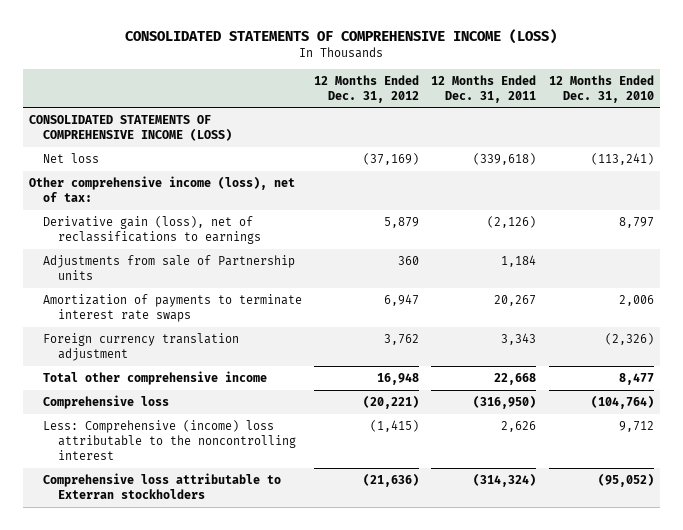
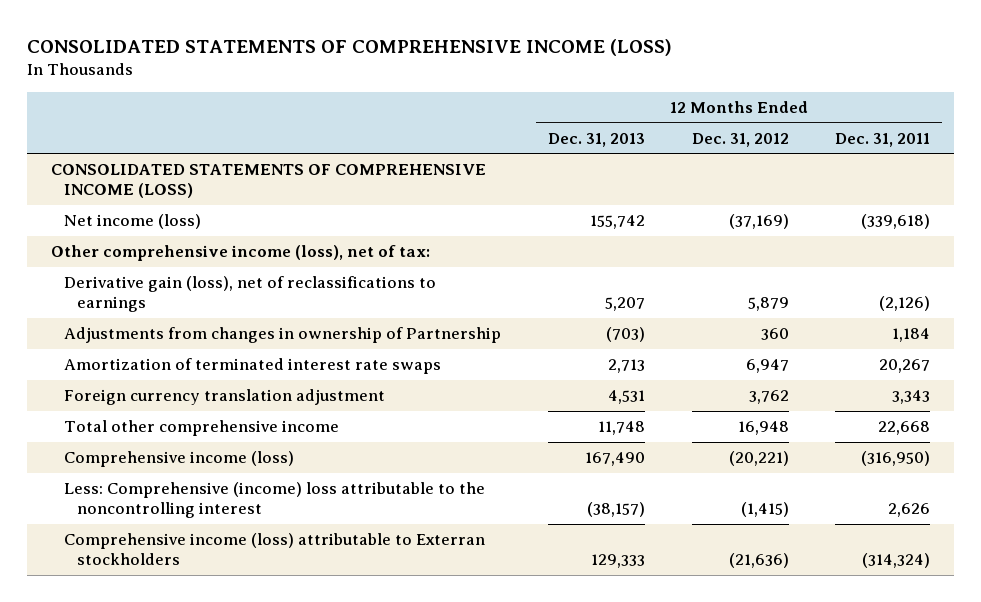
- | 12 Months Ended Dec. 31, 2012 | 12 Months Ended Dec. 31, 2011 | 12 Months Ended Dec. 31, 2010
+ | 12 Months Ended Dec. 31, 2013 | 12 Months Ended Dec. 31, 2012 | 12 Months Ended Dec. 31, 2011
- Net loss | (37,169) | (339,618) | (113,241)
+ Net income (loss) | 155,742 | (37,169) | (339,618)
- Adjustments from sale of Partnership units | 360 | 1,184 |
- Amortization of payments to terminate interest rate swaps | 6,947 | 20,267 | 2,006
+ Adjustments from changes in ownership of Partnership | (703) | 360 | 1,184
+ Amortization of terminated interest rate swaps | 2,713 | 6,947 | 20,267
- Comprehensive loss | (20,221) | (316,950) | (104,764)
+ Comprehensive income (loss) | 167,490 | (20,221) | (316,950)
- Comprehensive loss attributable to Exterran stockholders | (21,636) | (314,324) | (95,052)
+ Comprehensive income (loss) attributable to Exterran stockholders | 129,333 | (21,636) | (314,324)

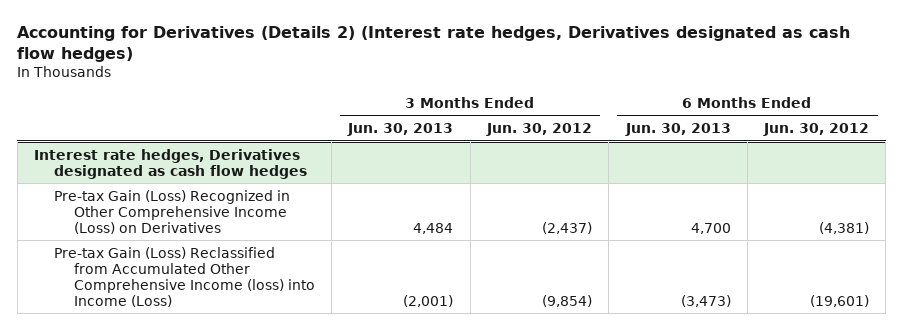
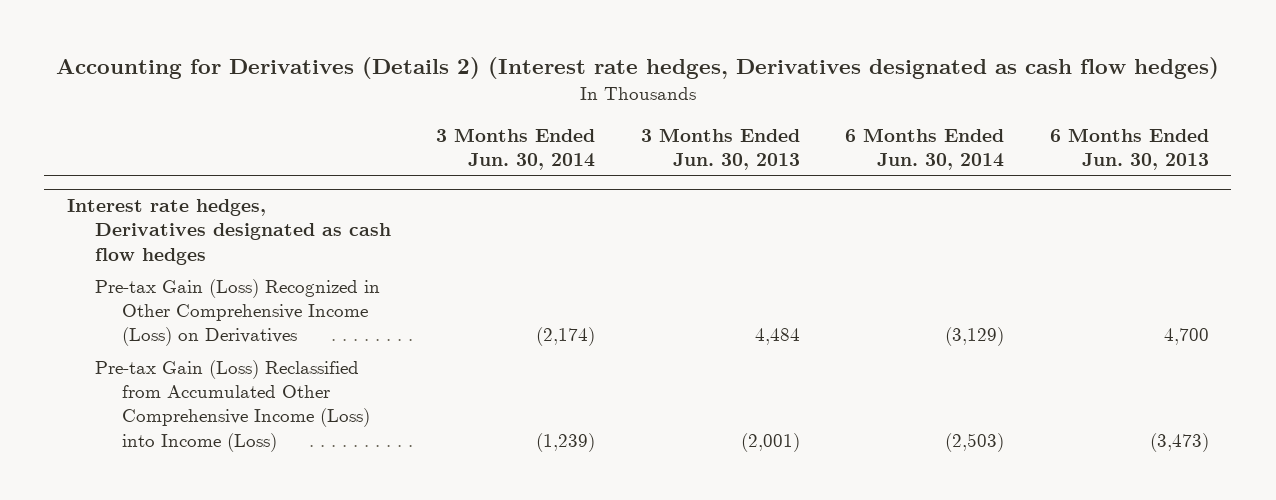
- | 3 Months Ended Jun. 30, 2013 | 3 Months Ended Jun. 30, 2012 | 6 Months Ended Jun. 30, 2013 | 6 Months Ended Jun. 30, 2012
+ | 3 Months Ended Jun. 30, 2014 | 3 Months Ended Jun. 30, 2013 | 6 Months Ended Jun. 30, 2014 | 6 Months Ended Jun. 30, 2013
@ Interest rate hedges, Derivatives designated as cash flow hedges
- Pre-tax Gain (Loss) Reclassified from Accumulated Other Comprehensive Income (loss) into Income (Loss) | (2,001) | (9,854) | (3,473) | (19,601)
+ Pre-tax Gain (Loss) Reclassified from Accumulated Other Comprehensive Income (Loss) into Income (Loss) | (1,239) | (2,001) | (2,503) | (3,473)

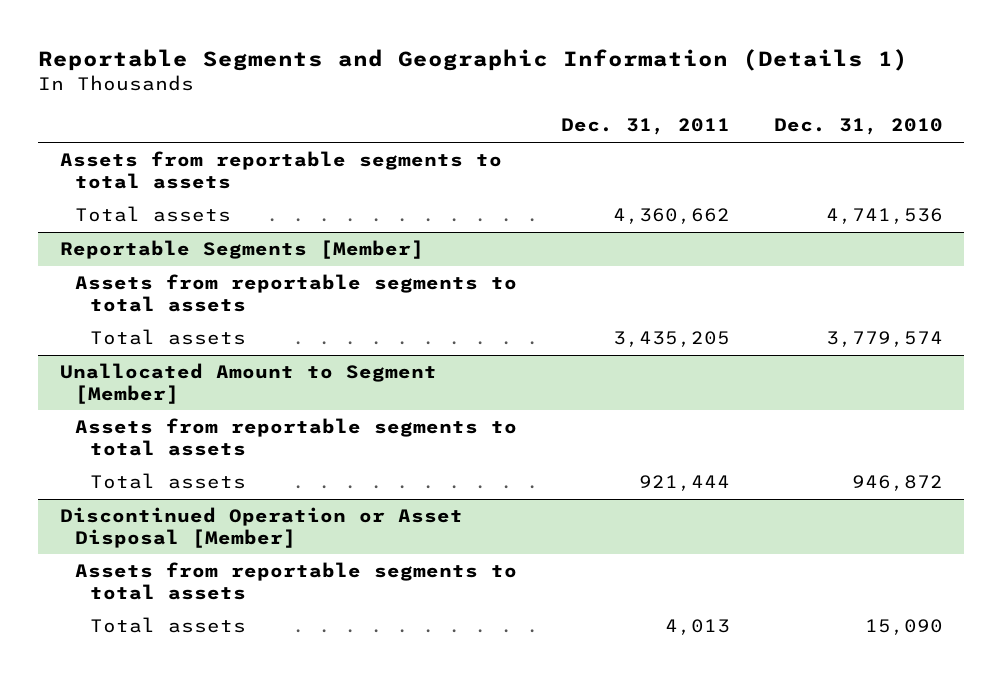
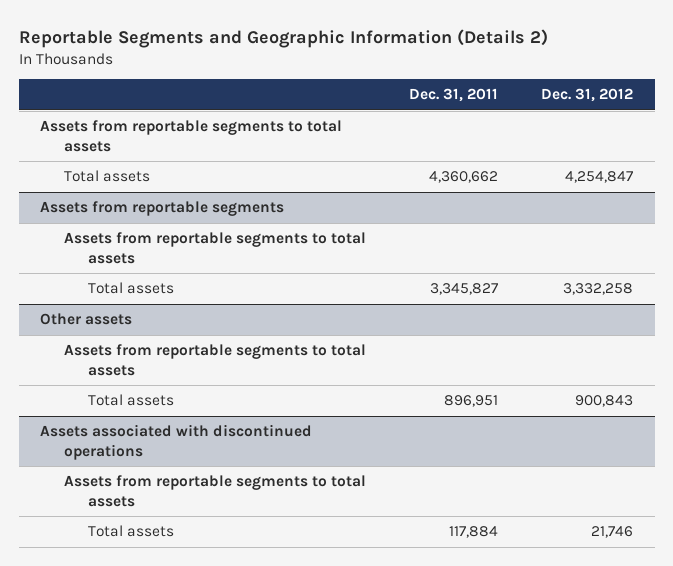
- Reportable Segments and Geographic Information (Details 1)
+ Reportable Segments and Geographic Information (Details 2)
- | Dec. 31, 2011 | Dec. 31, 2010
+ | Dec. 31, 2011 | Dec. 31, 2012
- Reportable Segments [Member]
+ Assets from reportable segments
- Total assets | 3,435,205 | 3,779,574
- Unallocated Amount to Segment [Member]
+ Total assets | 3,345,827 | 3,332,258
+ Other assets
- Total assets | 921,444 | 946,872
- Discontinued Operation or Asset Disposal [Member]
+ Total assets | 896,951 | 900,843
+ Assets associated with discontinued operations
- Total assets | 4,013 | 15,090
+ Total assets | 117,884 | 21,746

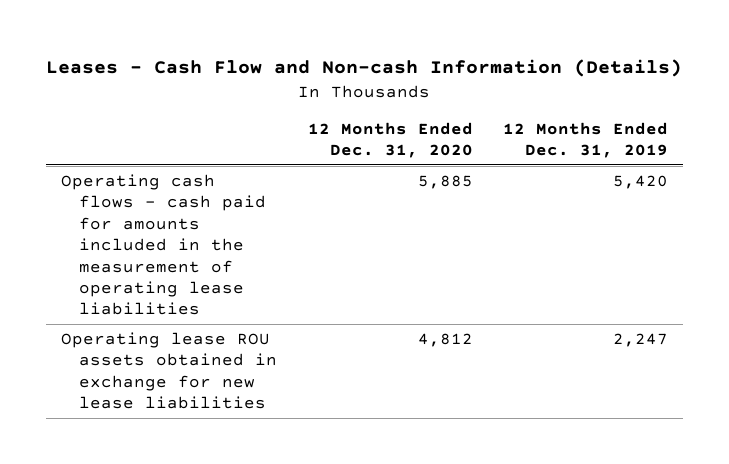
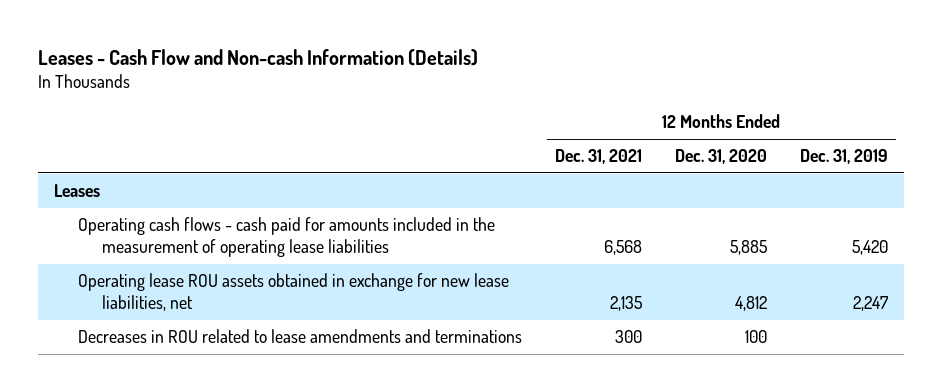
- | 12 Months Ended Dec. 31, 2020 | 12 Months Ended Dec. 31, 2019
+ | 12 Months Ended Dec. 31, 2021 | 12 Months Ended Dec. 31, 2020 | 12 Months Ended Dec. 31, 2019
+ Leases
- Operating lease ROU assets obtained in exchange for new lease liabilities | 4,812 | 2,247
+ Operating lease ROU assets obtained in exchange for new lease liabilities, net | 2,135 | 4,812 | 2,247
+ Decreases in ROU related to lease amendments and terminations | 300 | 100 |

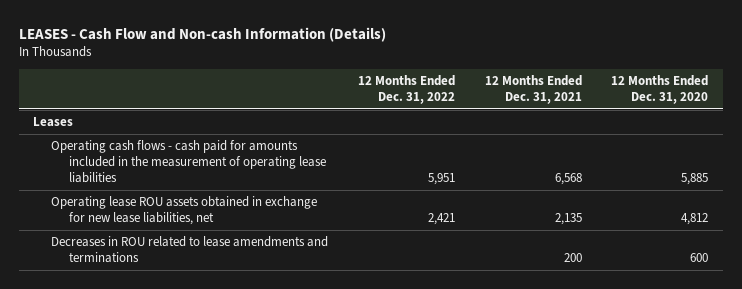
- Leases - Cash Flow and Non-cash Information (Details)
+ LEASES - Cash Flow and Non-cash Information (Details)
- | 12 Months Ended Dec. 31, 2021 | 12 Months Ended Dec. 31, 2020 | 12 Months Ended Dec. 31, 2019
+ | 12 Months Ended Dec. 31, 2022 | 12 Months Ended Dec. 31, 2021 | 12 Months Ended Dec. 31, 2020
- Decreases in ROU related to lease amendments and terminations | 300 | 100 |
+ Decreases in ROU related to lease amendments and terminations | | 200 | 600

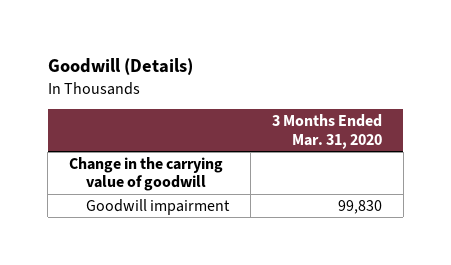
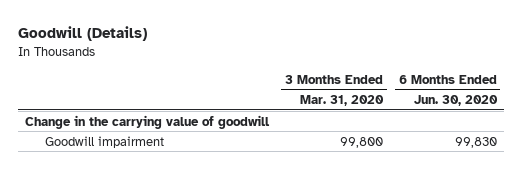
- | 3 Months Ended Mar. 31, 2020
+ | 3 Months Ended Mar. 31, 2020 | 6 Months Ended Jun. 30, 2020
- Goodwill impairment | 99,830
+ Goodwill impairment | 99,800 | 99,830

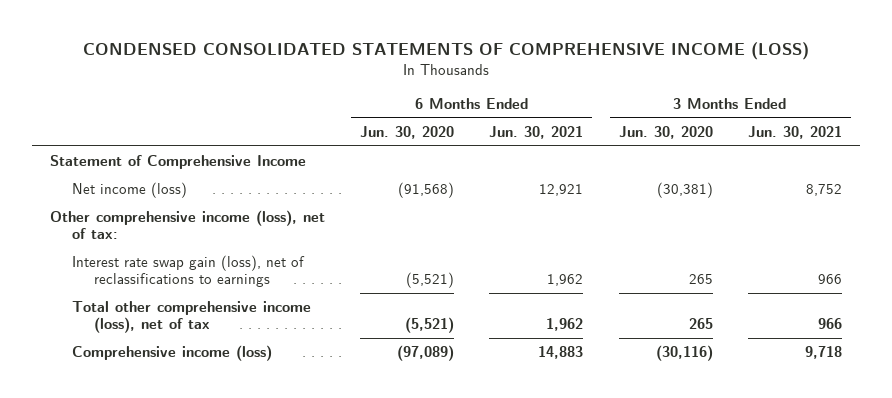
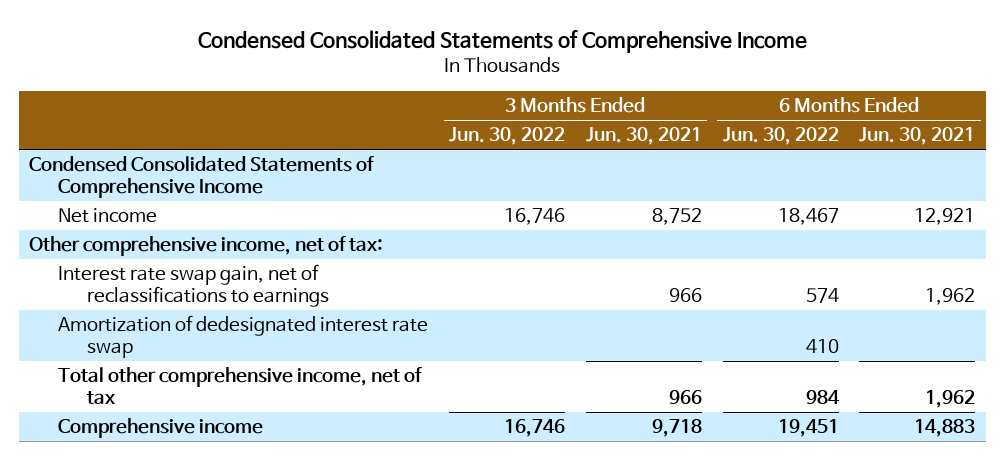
- CONDENSED CONSOLIDATED STATEMENTS OF COMPREHENSIVE INCOME (LOSS)
+ Condensed Consolidated Statements of Comprehensive Income
- | 6 Months Ended Jun. 30, 2020 | 6 Months Ended Jun. 30, 2021 | 3 Months Ended Jun. 30, 2020 | 3 Months Ended Jun. 30, 2021
+ | 3 Months Ended Jun. 30, 2022 | 3 Months Ended Jun. 30, 2021 | 6 Months Ended Jun. 30, 2022 | 6 Months Ended Jun. 30, 2021
- Statement of Comprehensive Income
- Net income (loss) | (91,568) | 12,921 | (30,381) | 8,752
- Other comprehensive income (loss), net of tax:
- Interest rate swap gain (loss), net of reclassifications to earnings | (5,521) | 1,962 | 265 | 966
- Total other comprehensive income (loss), net of tax | (5,521) | 1,962 | 265 | 966
- Comprehensive income (loss) | (97,089) | 14,883 | (30,116) | 9,718
+ Condensed Consolidated Statements of Comprehensive Income
+ Net income | 16,746 | 8,752 | 18,467 | 12,921
+ Other comprehensive income, net of tax:
+ Interest rate swap gain, net of reclassifications to earnings | | 966 | 574 | 1,962
+ Amortization of dedesignated interest rate swap | | | 410 |
+ Total other comprehensive income, net of tax | | 966 | 984 | 1,962
+ Comprehensive income | 16,746 | 9,718 | 19,451 | 14,883

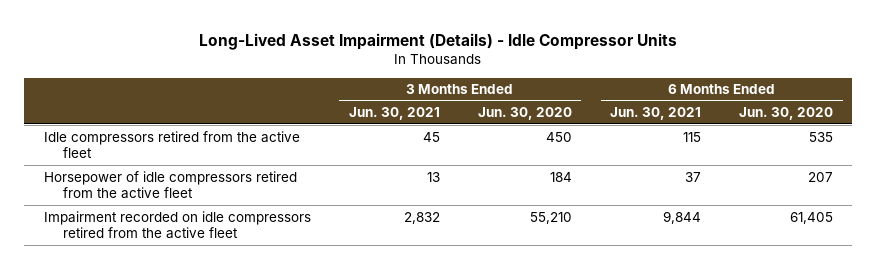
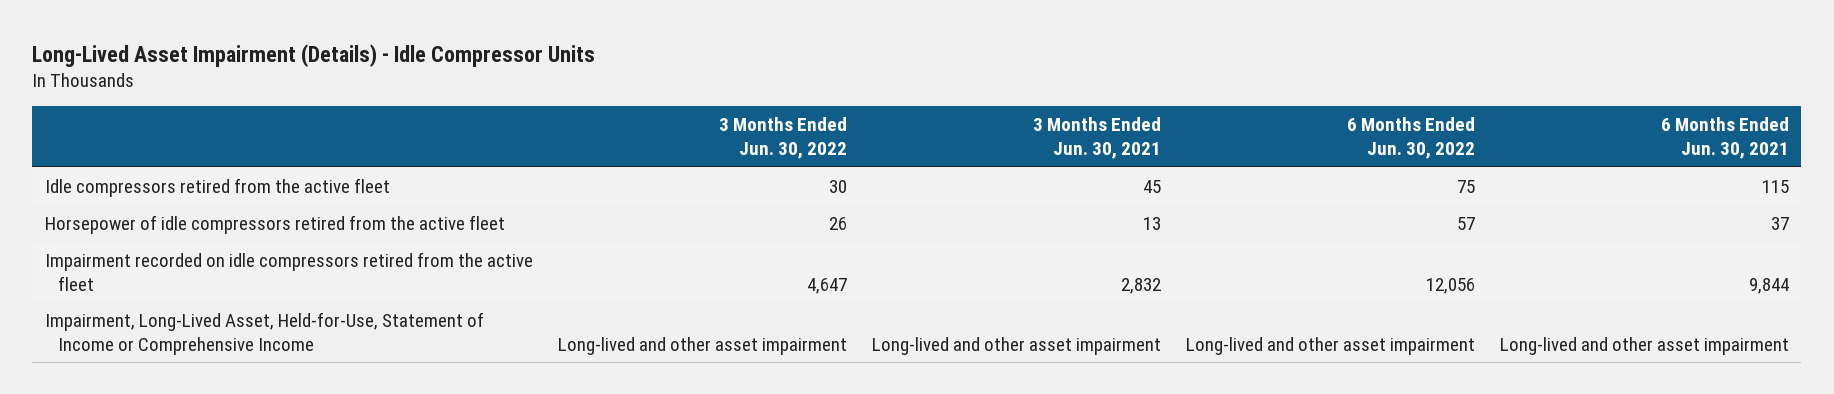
- | 3 Months Ended Jun. 30, 2021 | 3 Months Ended Jun. 30, 2020 | 6 Months Ended Jun. 30, 2021 | 6 Months Ended Jun. 30, 2020
+ | 3 Months Ended Jun. 30, 2022 | 3 Months Ended Jun. 30, 2021 | 6 Months Ended Jun. 30, 2022 | 6 Months Ended Jun. 30, 2021
+ Impairment, Long-Lived Asset, Held-for-Use, Statement of Income or Comprehensive Income | Long-lived and other asset impairment | Long-lived and other asset impairment | Long-lived and other asset impairment | Long-lived and other asset impairment

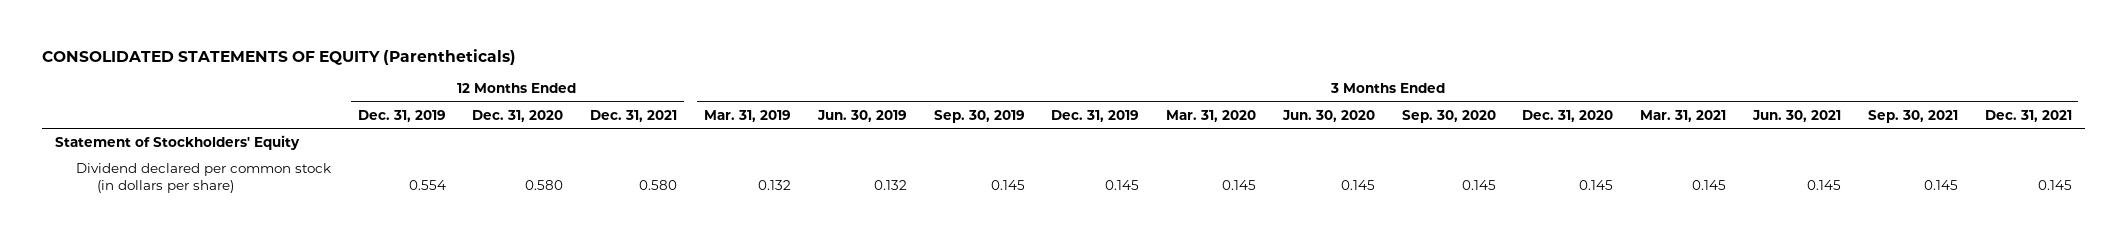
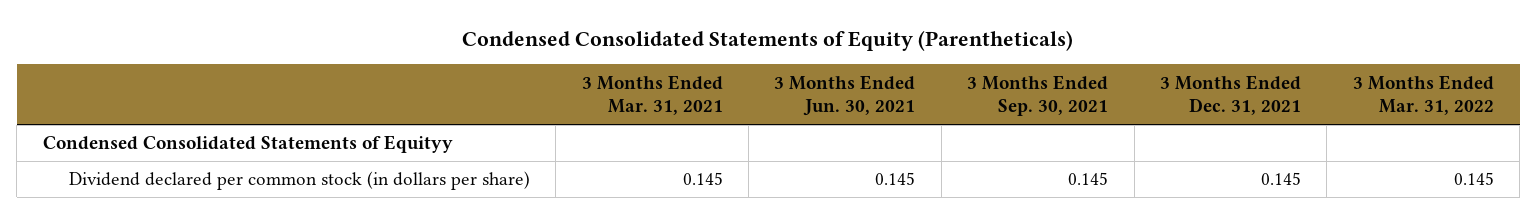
- CONSOLIDATED STATEMENTS OF EQUITY (Parentheticals)
+ Condensed Consolidated Statements of Equity (Parentheticals)
- | 12 Months Ended Dec. 31, 2019 | 12 Months Ended Dec. 31, 2020 | 12 Months Ended Dec. 31, 2021 | 3 Months Ended Mar. 31, 2019 | 3 Months Ended Jun. 30, 2019 | 3 Months Ended Sep. 30, 2019 | 3 Months Ended Dec. 31, 2019 | 3 Months Ended Mar. 31, 2020 | 3 Months Ended Jun. 30, 2020 | 3 Months Ended Sep. 30, 2020 | 3 Months Ended Dec. 31, 2020 | 3 Months Ended Mar. 31, 2021 | 3 Months Ended Jun. 30, 2021 | 3 Months Ended Sep. 30, 2021 | 3 Months Ended Dec. 31, 2021
+ | 3 Months Ended Mar. 31, 2021 | 3 Months Ended Jun. 30, 2021 | 3 Months Ended Sep. 30, 2021 | 3 Months Ended Dec. 31, 2021 | 3 Months Ended Mar. 31, 2022
- Statement of Stockholders' Equity
+ Condensed Consolidated Statements of Equityy

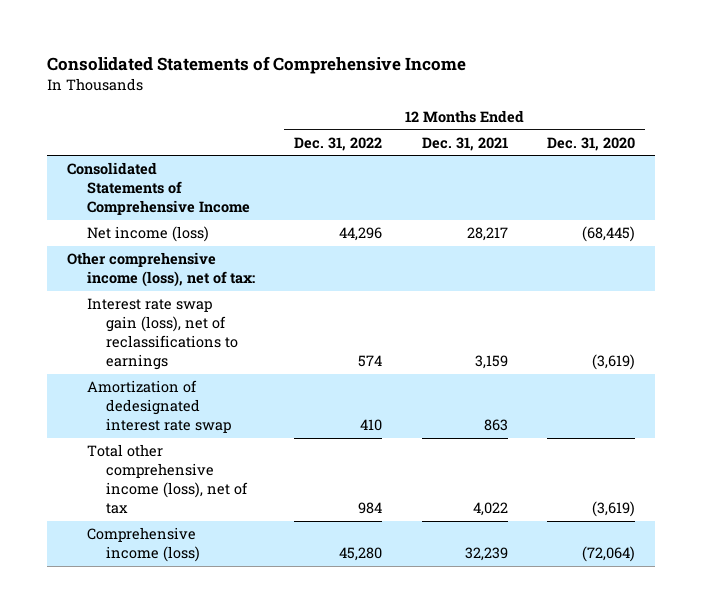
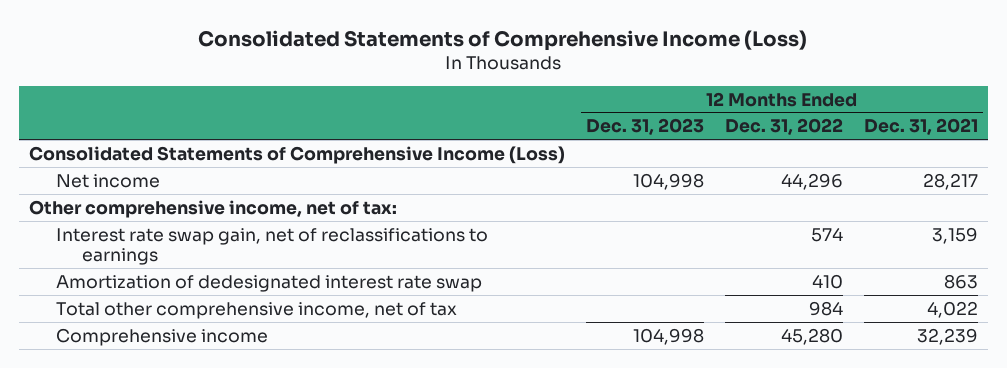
- Consolidated Statements of Comprehensive Income
+ Consolidated Statements of Comprehensive Income (Loss)
- | 12 Months Ended Dec. 31, 2022 | 12 Months Ended Dec. 31, 2021 | 12 Months Ended Dec. 31, 2020
+ | 12 Months Ended Dec. 31, 2023 | 12 Months Ended Dec. 31, 2022 | 12 Months Ended Dec. 31, 2021
- Consolidated Statements of Comprehensive Income
- Net income (loss) | 44,296 | 28,217 | (68,445)
- Other comprehensive income (loss), net of tax:
- Interest rate swap gain (loss), net of reclassifications to earnings | 574 | 3,159 | (3,619)
+ Consolidated Statements of Comprehensive Income (Loss)
+ Net income | 104,998 | 44,296 | 28,217
+ Other comprehensive income, net of tax:
+ Interest rate swap gain, net of reclassifications to earnings | | 574 | 3,159
- Total other comprehensive income (loss), net of tax | 984 | 4,022 | (3,619)
- Comprehensive income (loss) | 45,280 | 32,239 | (72,064)
+ Total other comprehensive income, net of tax | | 984 | 4,022
+ Comprehensive income | 104,998 | 45,280 | 32,239

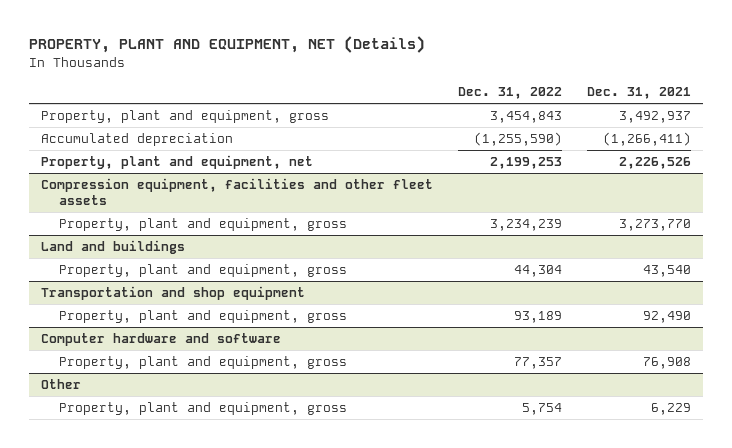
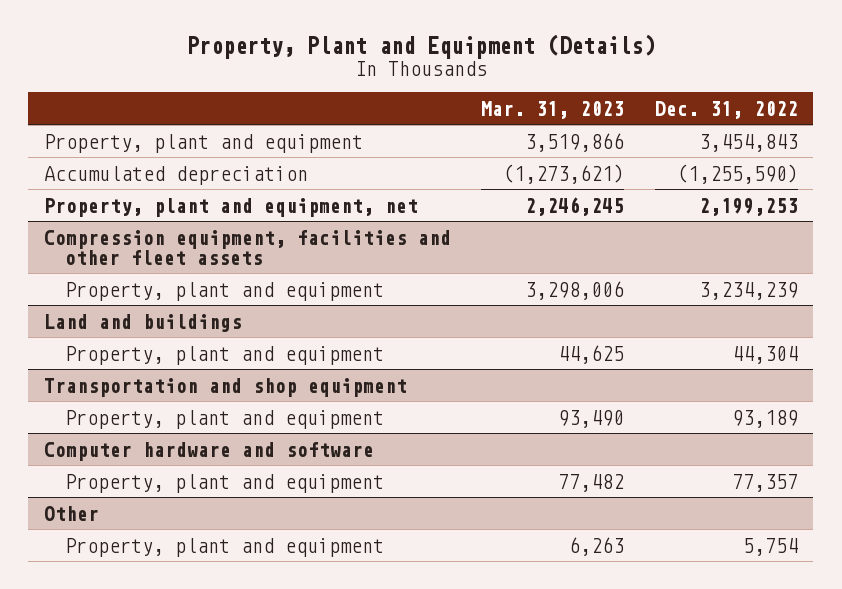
- PROPERTY, PLANT AND EQUIPMENT, NET (Details)
+ Property, Plant and Equipment (Details)
- | Dec. 31, 2022 | Dec. 31, 2021
+ | Mar. 31, 2023 | Dec. 31, 2022
- Property, plant and equipment, gross | 3,454,843 | 3,492,937
+ Property, plant and equipment | 3,519,866 | 3,454,843
@ Compression equipment, facilities and other fleet assets
- Property, plant and equipment, gross | 3,234,239 | 3,273,770
+ Property, plant and equipment | 3,298,006 | 3,234,239
@ Land and buildings
- Property, plant and equipment, gross | 44,304 | 43,540
+ Property, plant and equipment | 44,625 | 44,304
@ Transportation and shop equipment
- Property, plant and equipment, gross | 93,189 | 92,490
+ Property, plant and equipment | 93,490 | 93,189
@ Computer hardware and software
- Property, plant and equipment, gross | 77,357 | 76,908
+ Property, plant and equipment | 77,482 | 77,357
@ Other
- Property, plant and equipment, gross | 5,754 | 6,229
+ Property, plant and equipment | 6,263 | 5,754

